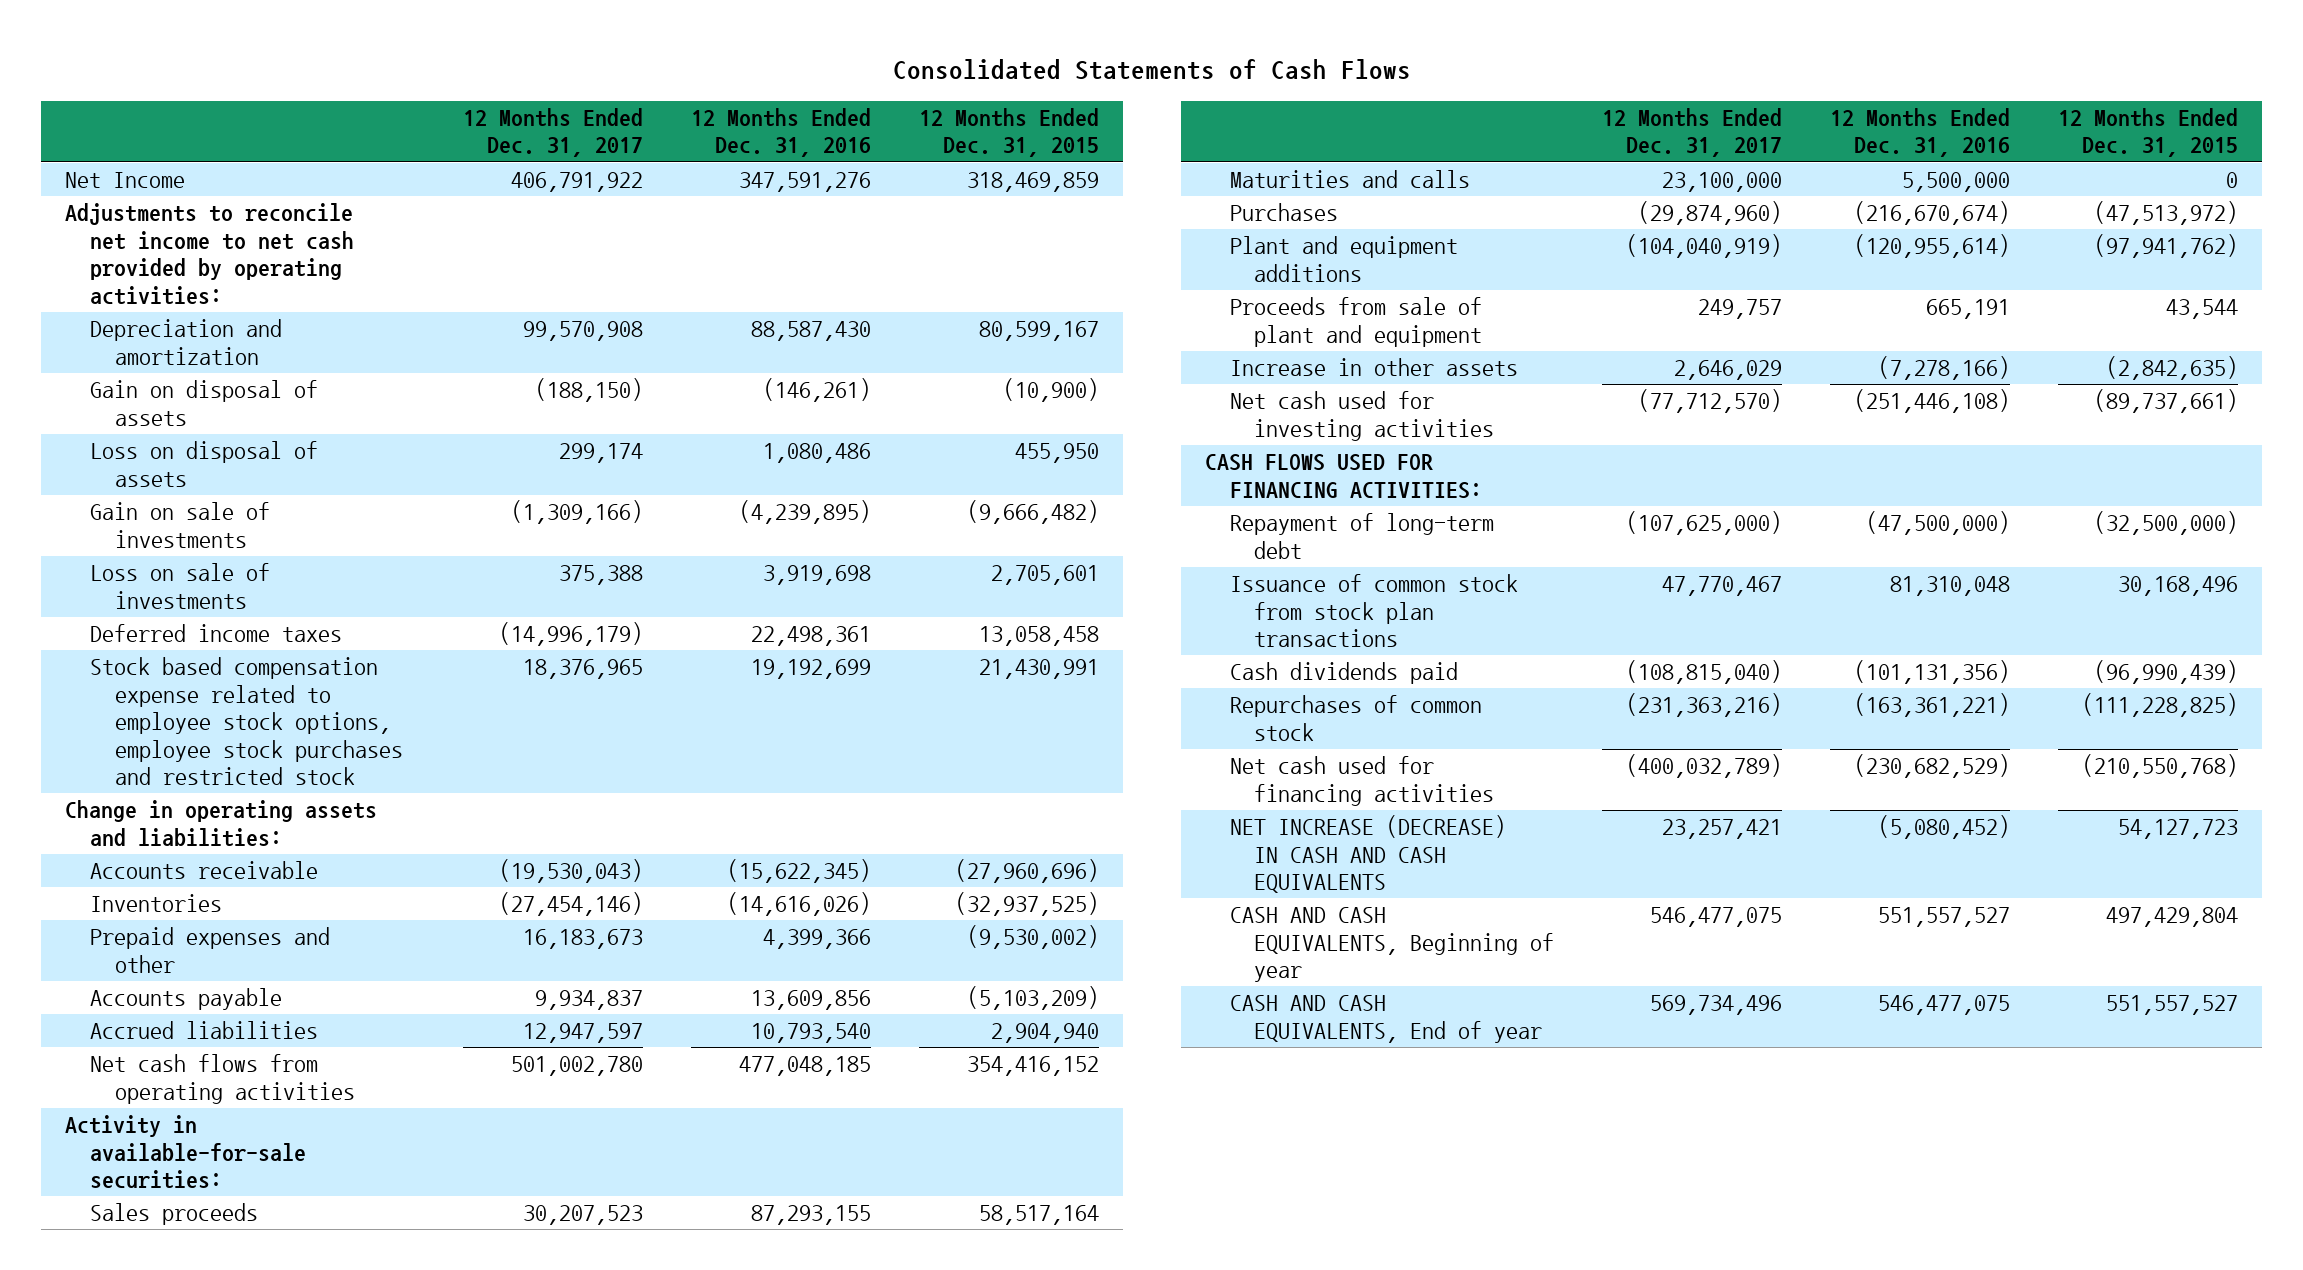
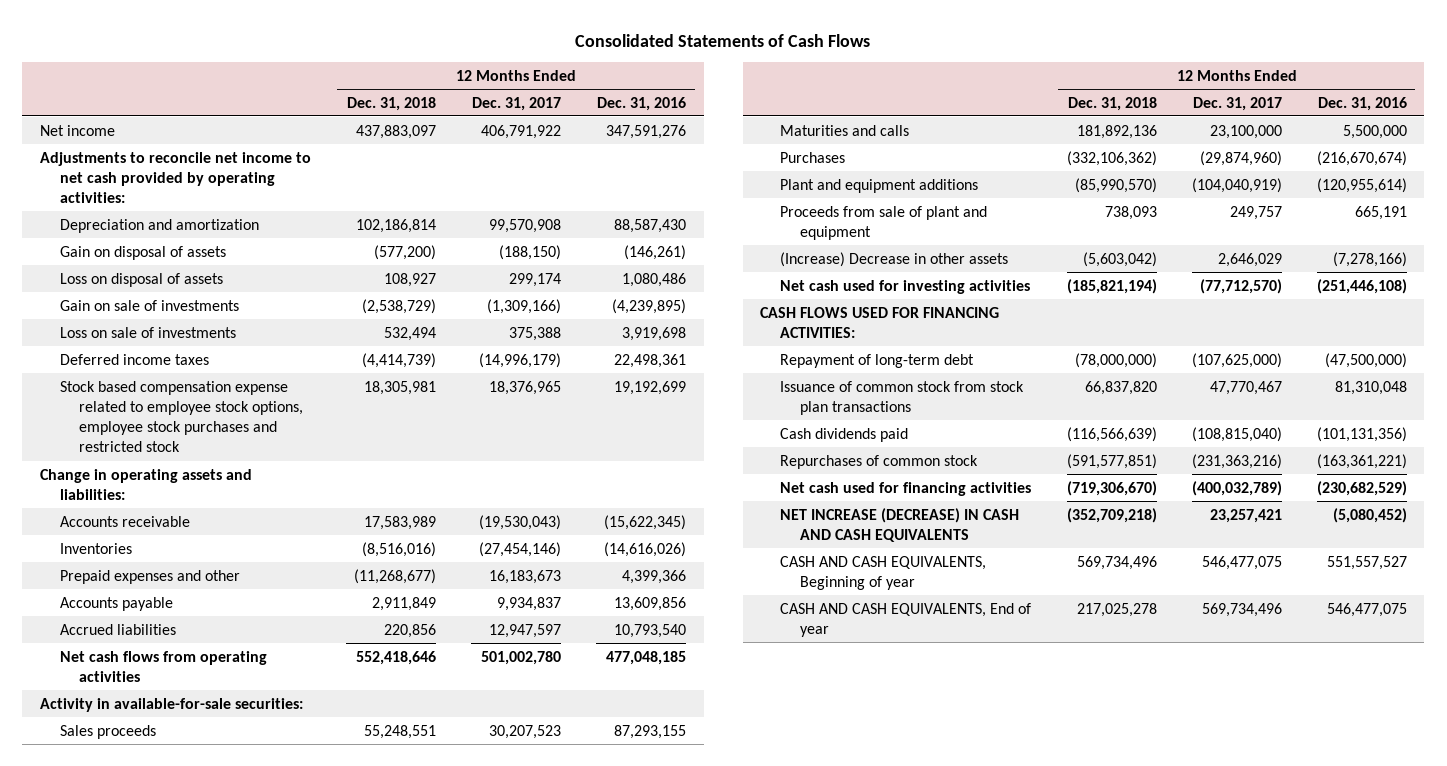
- | 12 Months Ended Dec. 31, 2017 | 12 Months Ended Dec. 31, 2016 | 12 Months Ended Dec. 31, 2015
+ | 12 Months Ended Dec. 31, 2018 | 12 Months Ended Dec. 31, 2017 | 12 Months Ended Dec. 31, 2016
- Net Income | 406,791,922 | 347,591,276 | 318,469,859
+ Net income | 437,883,097 | 406,791,922 | 347,591,276
- Increase in other assets | 2,646,029 | (7,278,166) | (2,842,635)
+ (Increase) Decrease in other assets | (5,603,042) | 2,646,029 | (7,278,166)

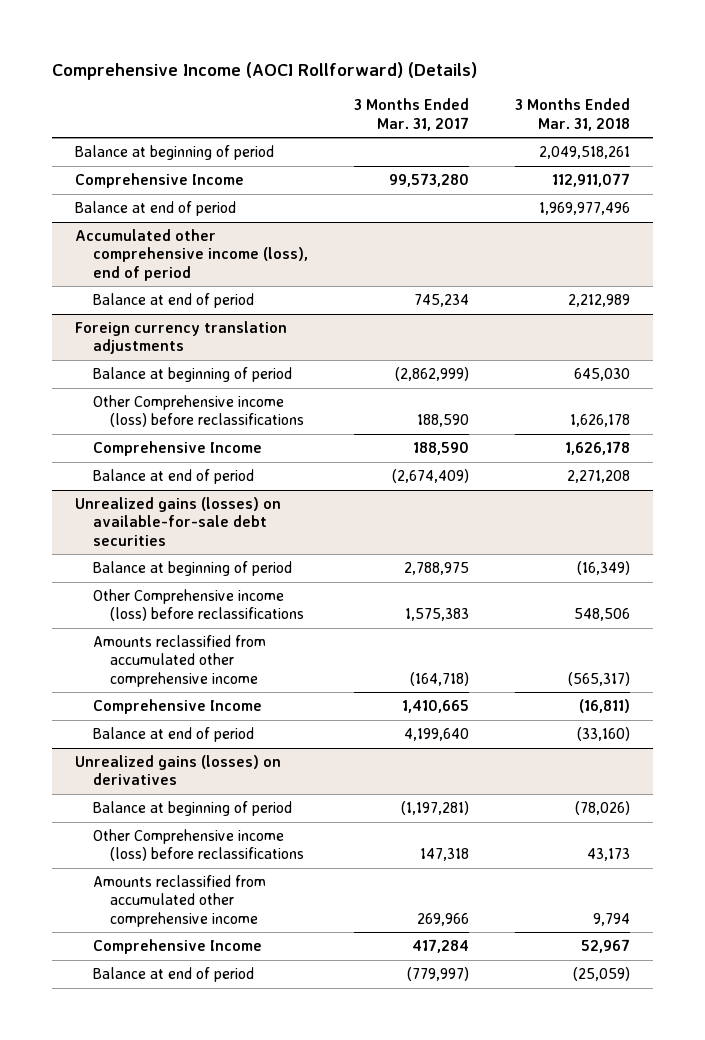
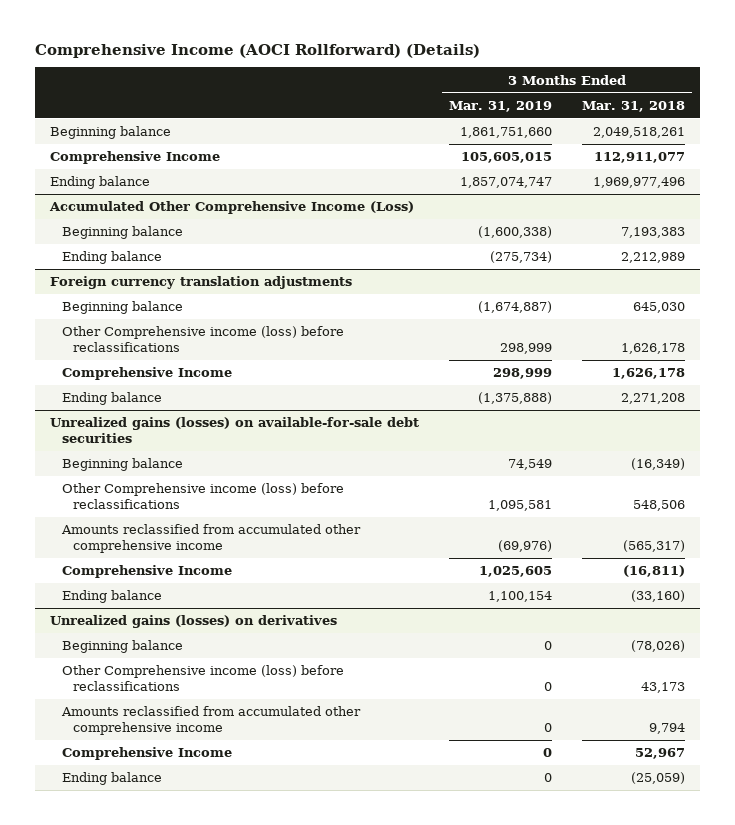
- | 3 Months Ended Mar. 31, 2017 | 3 Months Ended Mar. 31, 2018
+ | 3 Months Ended Mar. 31, 2019 | 3 Months Ended Mar. 31, 2018
- Balance at beginning of period | | 2,049,518,261
+ Beginning balance | 1,861,751,660 | 2,049,518,261
- Balance at end of period | | 1,969,977,496
- Accumulated other comprehensive income (loss), end of period
- Balance at end of period | 745,234 | 2,212,989
+ Ending balance | 1,857,074,747 | 1,969,977,496
+ Accumulated Other Comprehensive Income (Loss)
+ Beginning balance | (1,600,338) | 7,193,383
+ Ending balance | (275,734) | 2,212,989
@ Foreign currency translation adjustments
- Balance at beginning of period | (2,862,999) | 645,030
+ Beginning balance | (1,674,887) | 645,030
- Balance at end of period | (2,674,409) | 2,271,208
+ Ending balance | (1,375,888) | 2,271,208
@ Unrealized gains (losses) on available-for-sale debt securities
- Balance at beginning of period | 2,788,975 | (16,349)
+ Beginning balance | 74,549 | (16,349)
- Balance at end of period | 4,199,640 | (33,160)
+ Ending balance | 1,100,154 | (33,160)
@ Unrealized gains (losses) on derivatives
- Balance at beginning of period | (1,197,281) | (78,026)
+ Beginning balance | 0 | (78,026)
- Balance at end of period | (779,997) | (25,059)
+ Ending balance | 0 | (25,059)

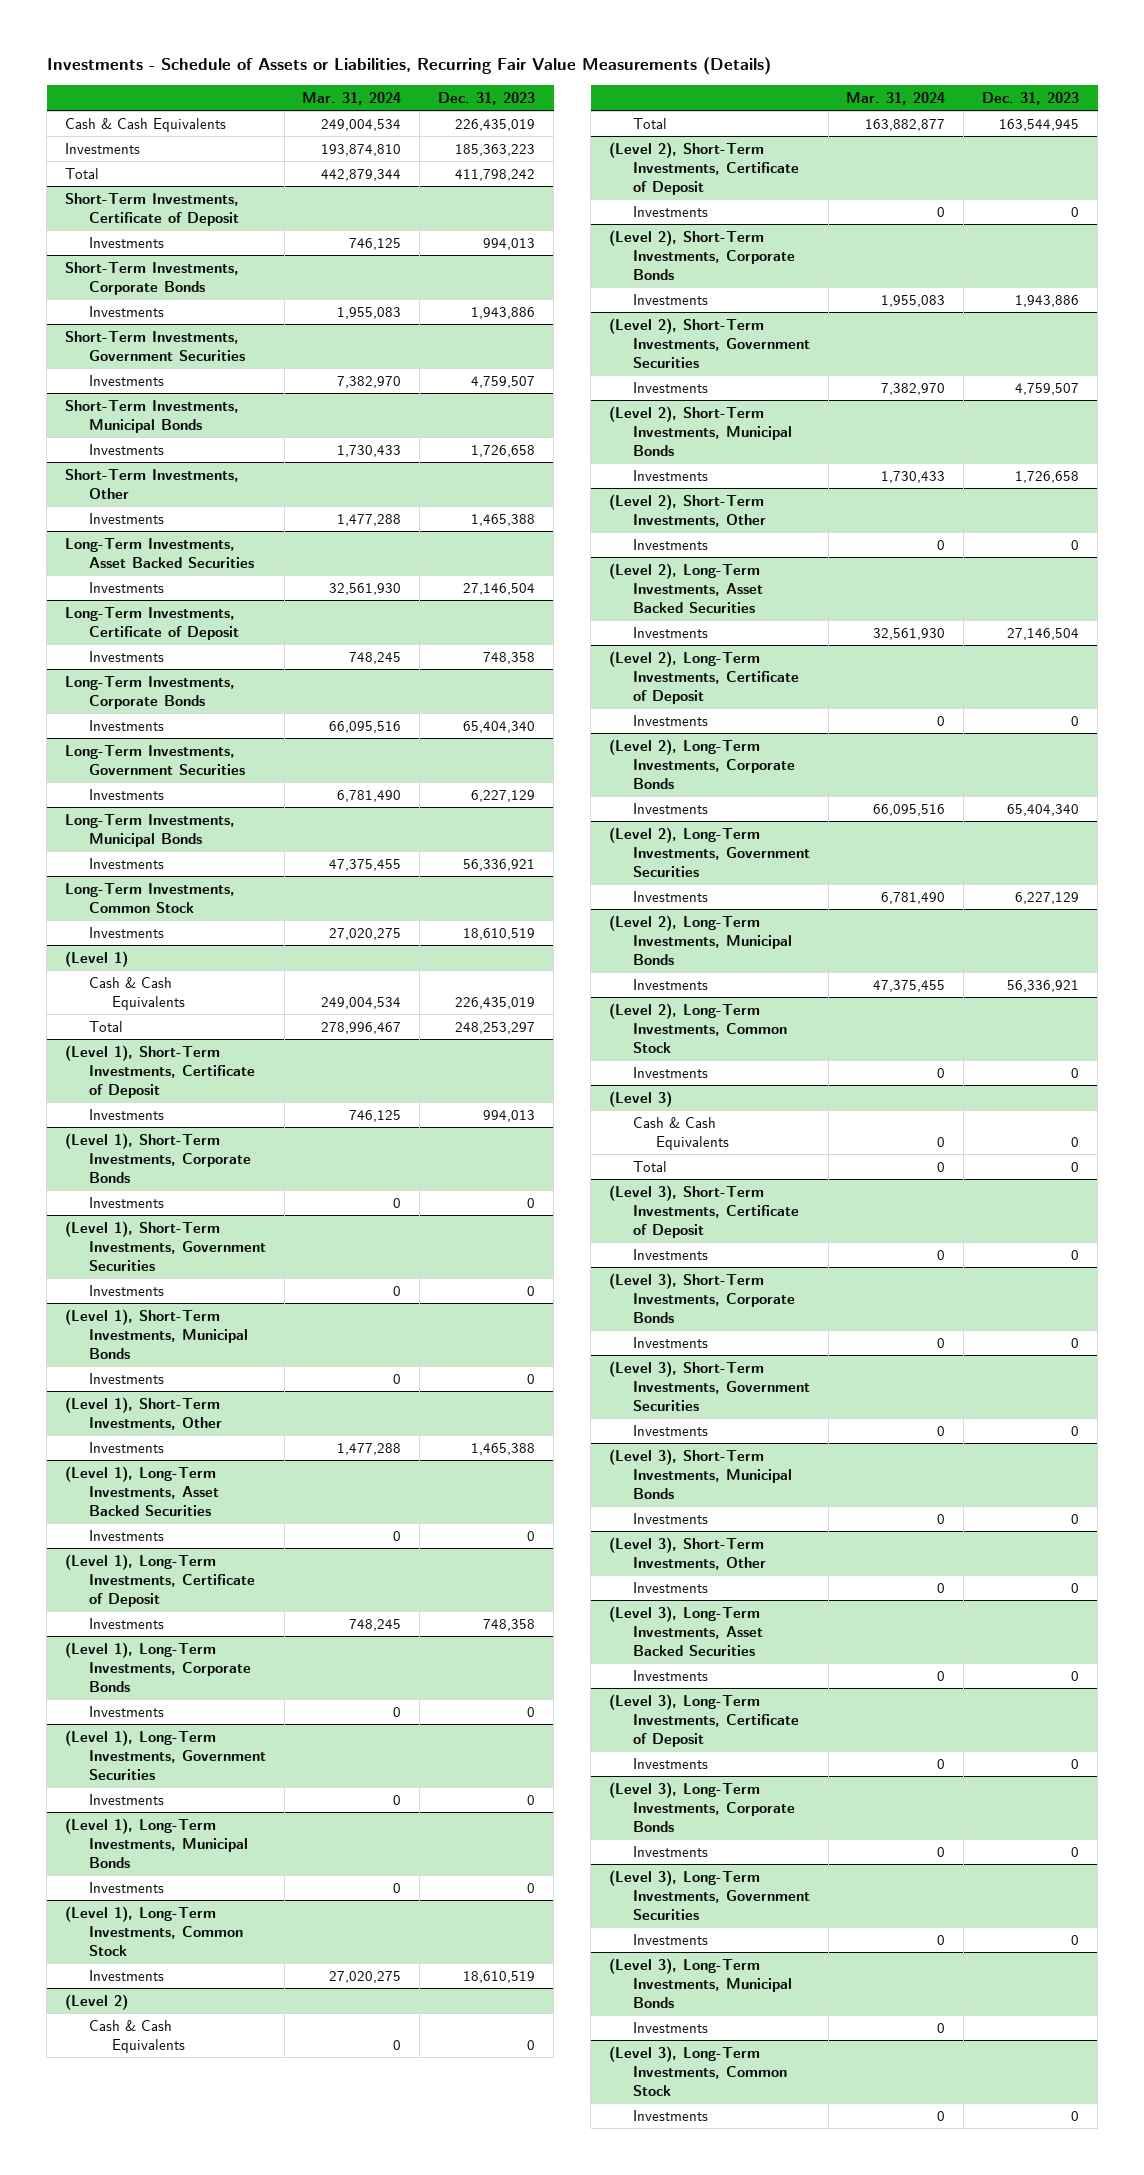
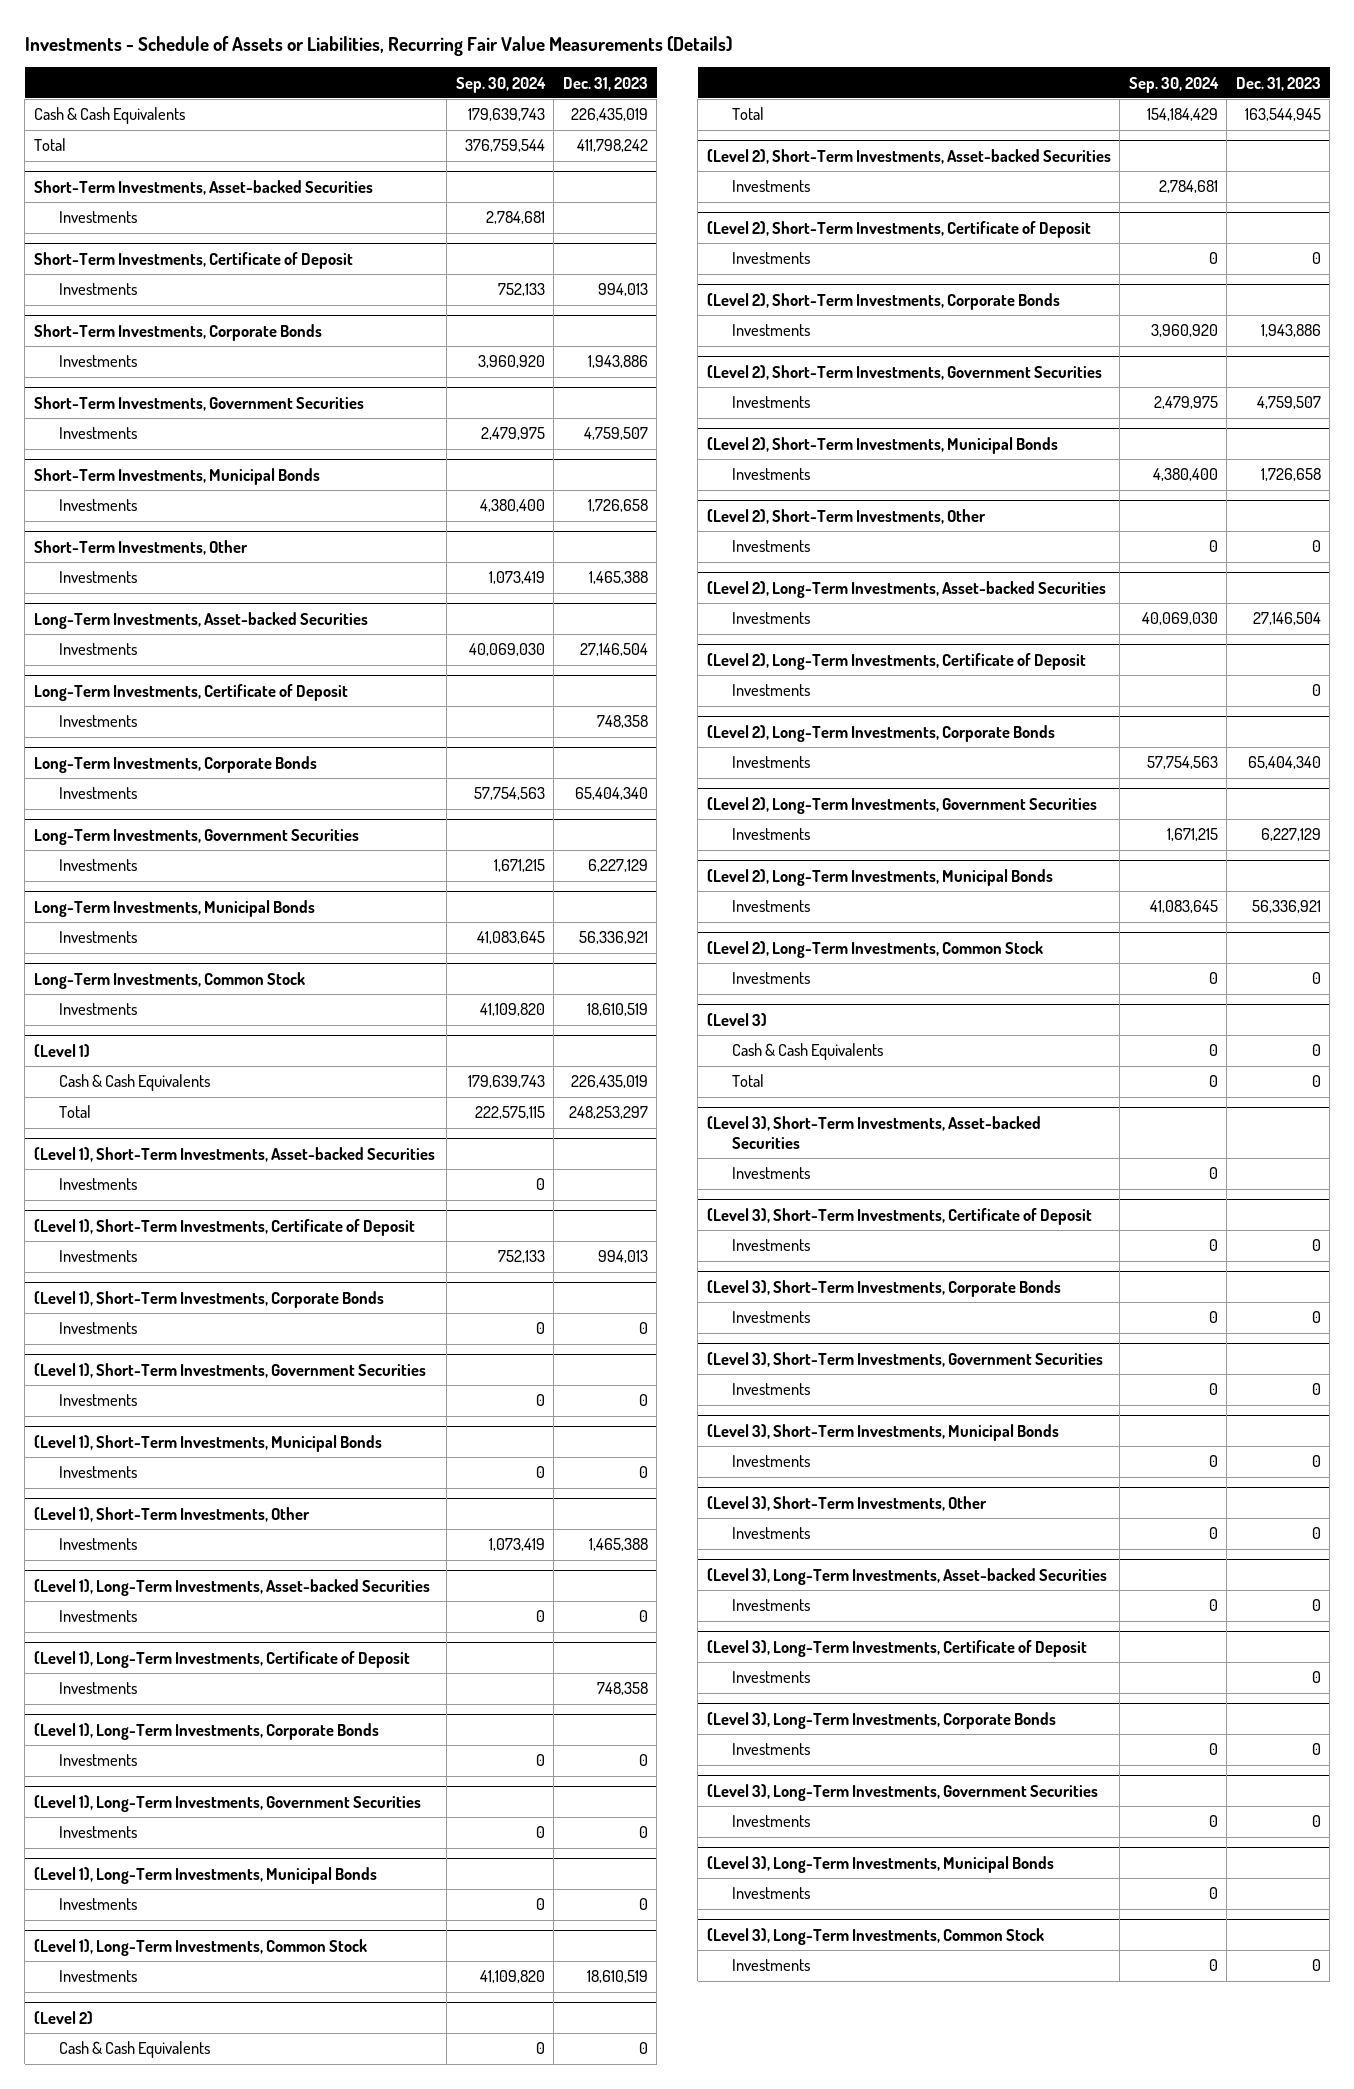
- | Mar. 31, 2024 | Dec. 31, 2023
+ | Sep. 30, 2024 | Dec. 31, 2023
- Investments | 193,874,810 | 185,363,223
+ Short-Term Investments, Asset-backed Securities
+ Investments | 2,784,681 |
- Long-Term Investments, Asset Backed Securities
+ Long-Term Investments, Asset-backed Securities
+ (Level 1), Short-Term Investments, Asset-backed Securities
+ Investments | 0 |
- (Level 1), Long-Term Investments, Asset Backed Securities
+ (Level 1), Long-Term Investments, Asset-backed Securities
+ (Level 2), Short-Term Investments, Asset-backed Securities
+ Investments | 2,784,681 |
- (Level 2), Long-Term Investments, Asset Backed Securities
+ (Level 2), Long-Term Investments, Asset-backed Securities
+ (Level 3), Short-Term Investments, Asset-backed Securities
+ Investments | 0 |
- (Level 3), Long-Term Investments, Asset Backed Securities
+ (Level 3), Long-Term Investments, Asset-backed Securities

